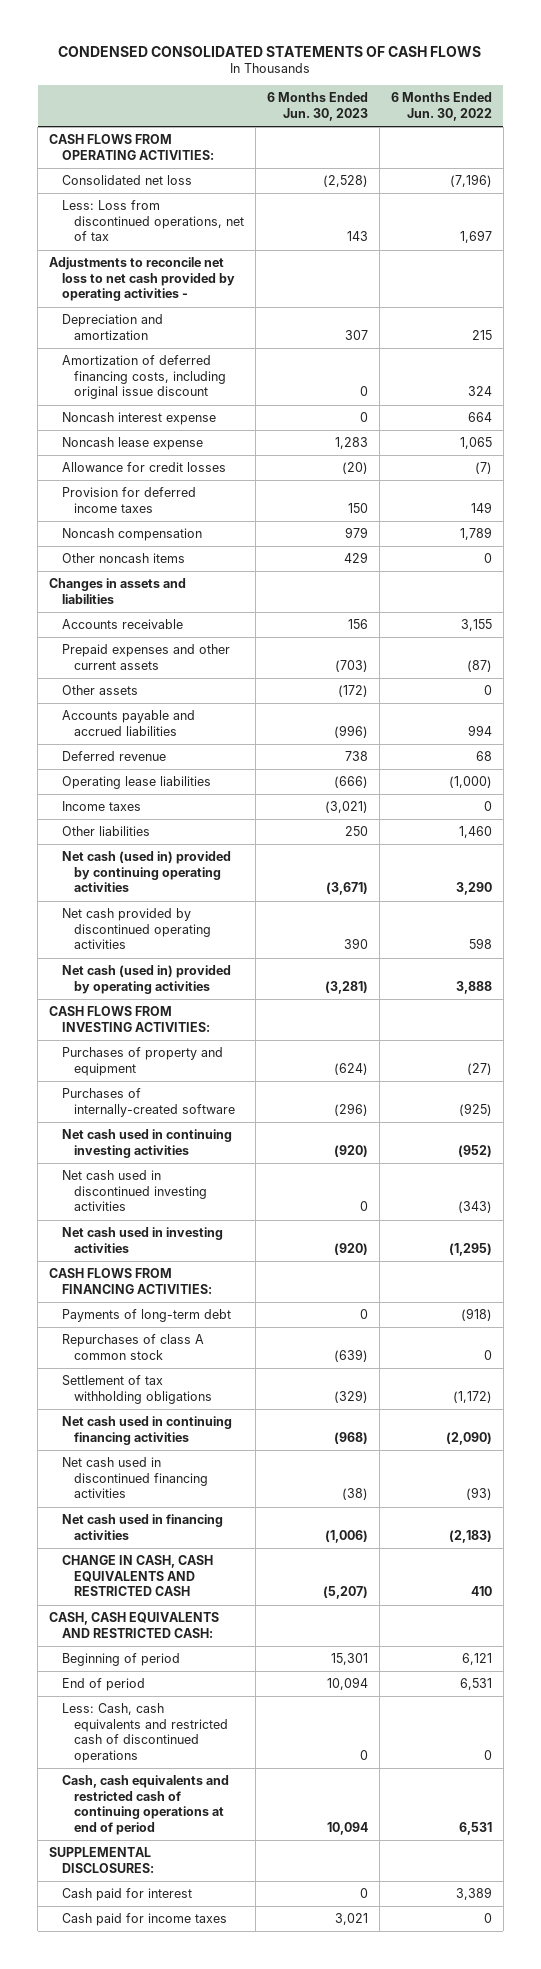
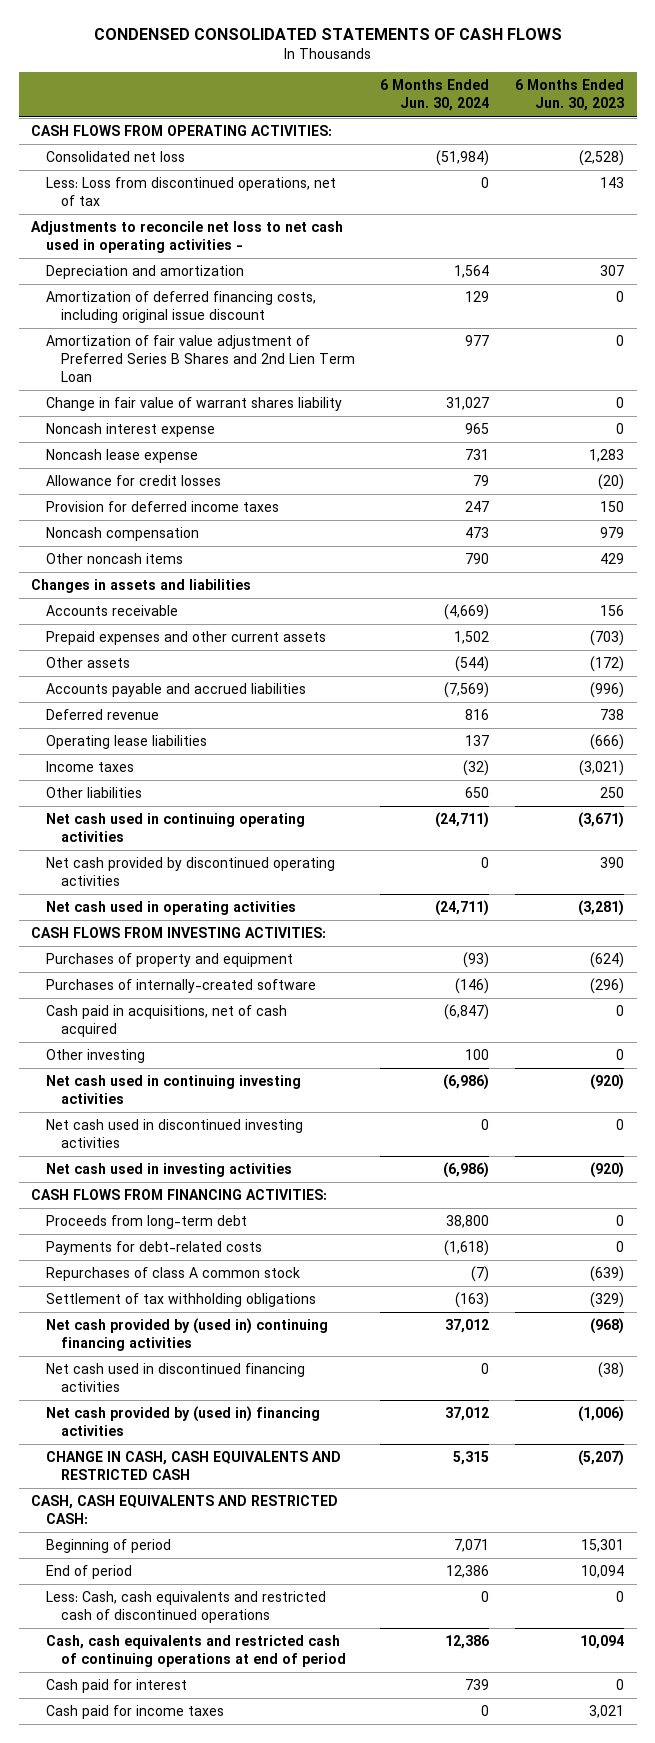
- | 6 Months Ended Jun. 30, 2023 | 6 Months Ended Jun. 30, 2022
+ | 6 Months Ended Jun. 30, 2024 | 6 Months Ended Jun. 30, 2023
- Adjustments to reconcile net loss to net cash provided by operating activities -
+ Adjustments to reconcile net loss to net cash used in operating activities -
+ Amortization of fair value adjustment of Preferred Series B Shares and 2nd Lien Term Loan | 977 | 0
+ Change in fair value of warrant shares liability | 31,027 | 0
- Net cash (used in) provided by continuing operating activities | (3,671) | 3,290
+ Net cash used in continuing operating activities | (24,711) | (3,671)
- Net cash (used in) provided by operating activities | (3,281) | 3,888
+ Net cash used in operating activities | (24,711) | (3,281)
+ Cash paid in acquisitions, net of cash acquired | (6,847) | 0
+ Other investing | 100 | 0
- Payments of long-term debt | 0 | (918)
+ Proceeds from long-term debt | 38,800 | 0
+ Payments for debt-related costs | (1,618) | 0
- Net cash used in continuing financing activities | (968) | (2,090)
+ Net cash provided by (used in) continuing financing activities | 37,012 | (968)
- Net cash used in financing activities | (1,006) | (2,183)
+ Net cash provided by (used in) financing activities | 37,012 | (1,006)
- SUPPLEMENTAL DISCLOSURES:

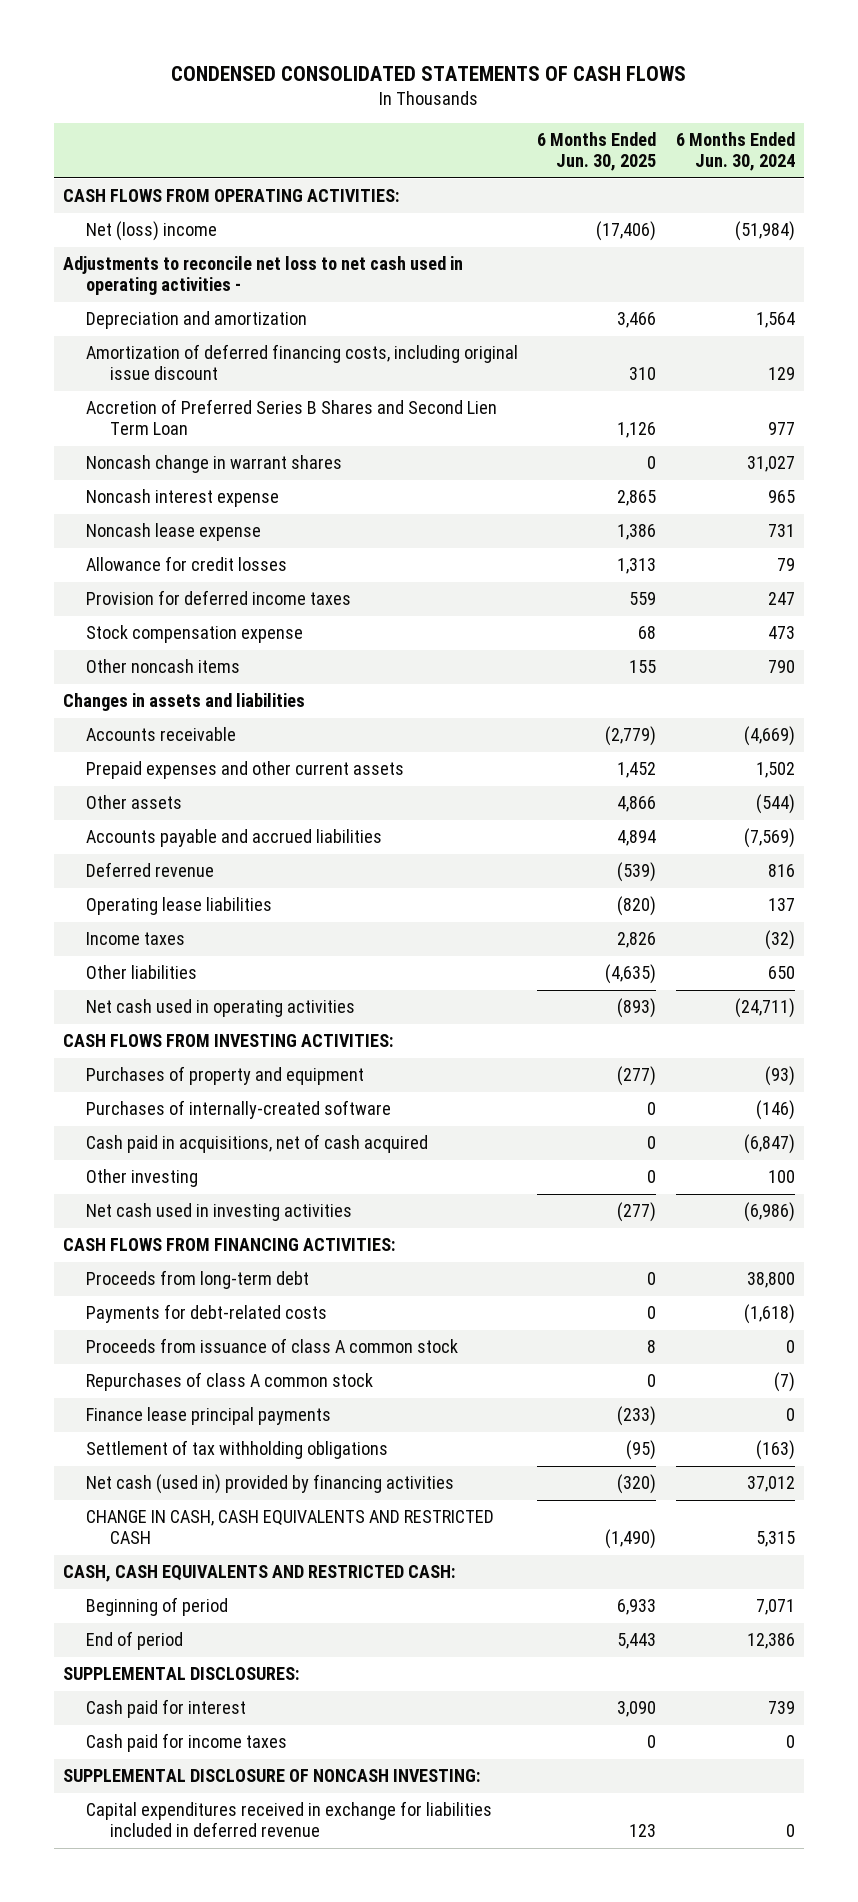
- | 6 Months Ended Jun. 30, 2024 | 6 Months Ended Jun. 30, 2023
+ | 6 Months Ended Jun. 30, 2025 | 6 Months Ended Jun. 30, 2024
- Consolidated net loss | (51,984) | (2,528)
- Less: Loss from discontinued operations, net of tax | 0 | 143
+ Net (loss) income | (17,406) | (51,984)
- Amortization of fair value adjustment of Preferred Series B Shares and 2nd Lien Term Loan | 977 | 0
- Change in fair value of warrant shares liability | 31,027 | 0
+ Accretion of Preferred Series B Shares and Second Lien Term Loan | 1,126 | 977
+ Noncash change in warrant shares | 0 | 31,027
- Noncash compensation | 473 | 979
+ Stock compensation expense | 68 | 473
- Net cash used in continuing operating activities | (24,711) | (3,671)
- Net cash provided by discontinued operating activities | 0 | 390
- Net cash used in continuing investing activities | (6,986) | (920)
- Net cash used in discontinued investing activities | 0 | 0
+ Proceeds from issuance of class A common stock | 8 | 0
+ Finance lease principal payments | (233) | 0
- Net cash provided by (used in) continuing financing activities | 37,012 | (968)
- Net cash used in discontinued financing activities | 0 | (38)
- Net cash provided by (used in) financing activities | 37,012 | (1,006)
+ Net cash (used in) provided by financing activities | (320) | 37,012
- Less: Cash, cash equivalents and restricted cash of discontinued operations | 0 | 0
- Cash, cash equivalents and restricted cash of continuing operations at end of period | 12,386 | 10,094
+ SUPPLEMENTAL DISCLOSURES:
+ SUPPLEMENTAL DISCLOSURE OF NONCASH INVESTING:
+ Capital expenditures received in exchange for liabilities included in deferred revenue | 123 | 0

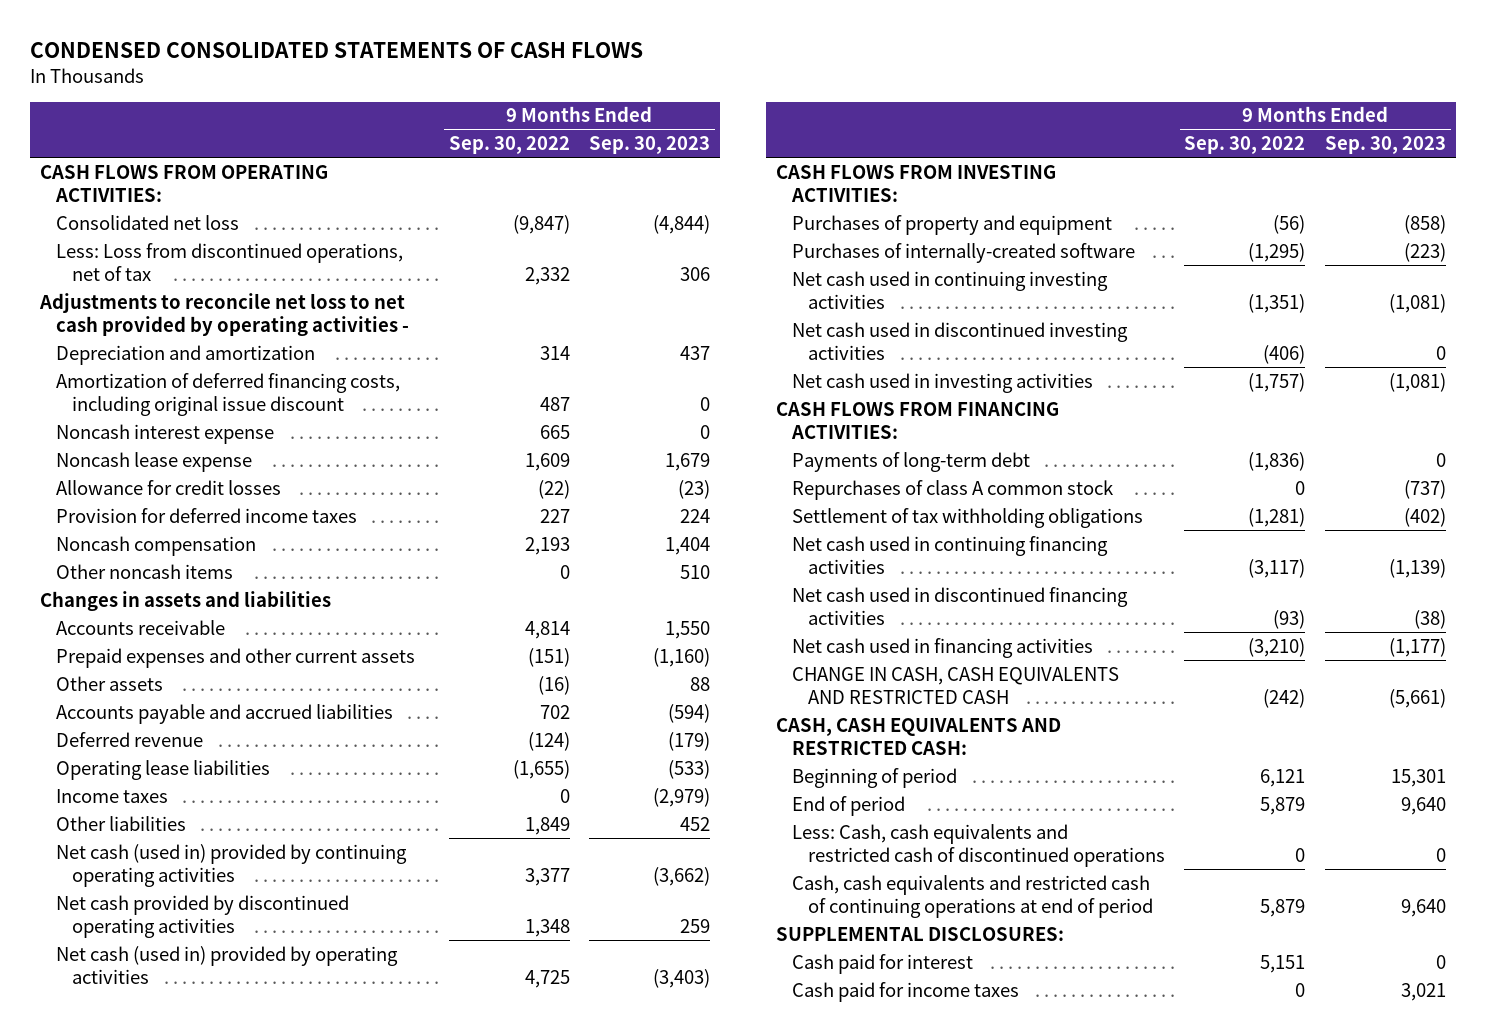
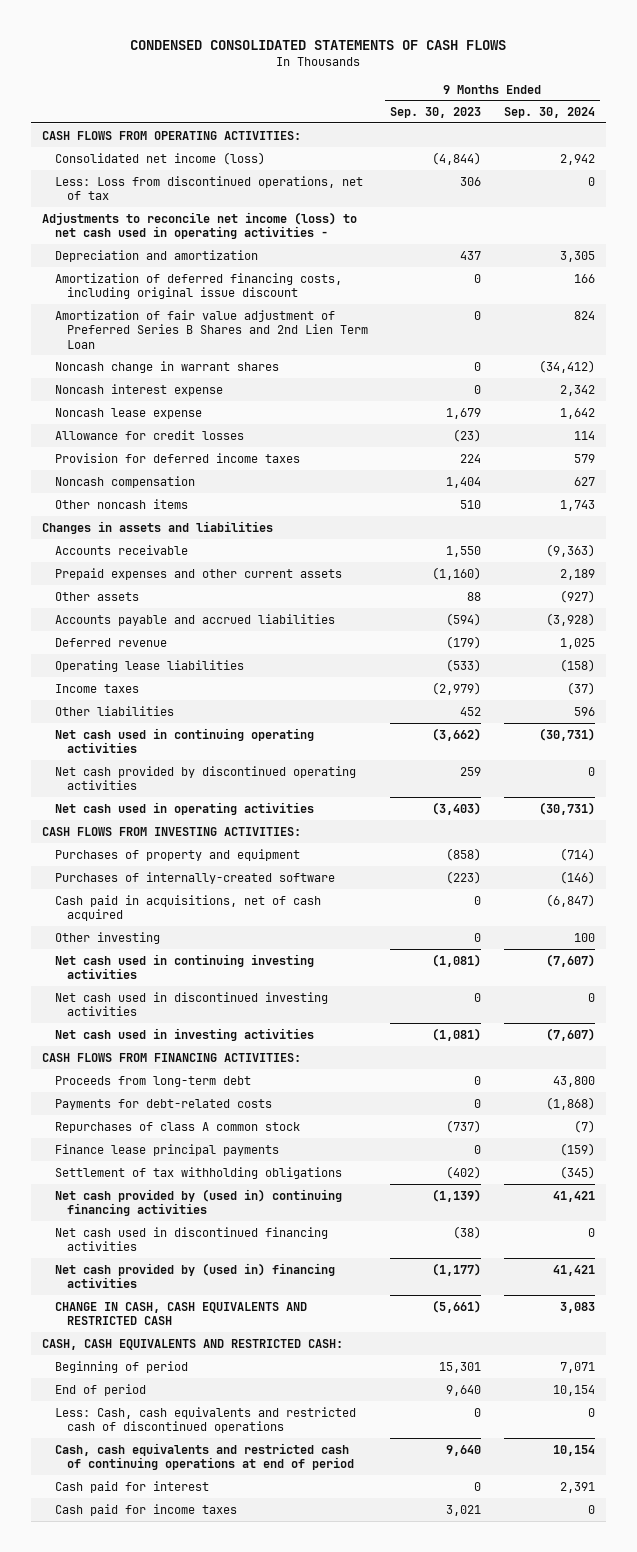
- | 9 Months Ended Sep. 30, 2022 | 9 Months Ended Sep. 30, 2023
+ | 9 Months Ended Sep. 30, 2023 | 9 Months Ended Sep. 30, 2024
- Consolidated net loss | (9,847) | (4,844)
+ Consolidated net income (loss) | (4,844) | 2,942
- Adjustments to reconcile net loss to net cash provided by operating activities -
+ Adjustments to reconcile net income (loss) to net cash used in operating activities -
+ Amortization of fair value adjustment of Preferred Series B Shares and 2nd Lien Term Loan | 0 | 824
+ Noncash change in warrant shares | 0 | (34,412)
- Net cash (used in) provided by continuing operating activities | 3,377 | (3,662)
+ Net cash used in continuing operating activities | (3,662) | (30,731)
- Net cash (used in) provided by operating activities | 4,725 | (3,403)
+ Net cash used in operating activities | (3,403) | (30,731)
+ Cash paid in acquisitions, net of cash acquired | 0 | (6,847)
+ Other investing | 0 | 100
- Payments of long-term debt | (1,836) | 0
+ Proceeds from long-term debt | 0 | 43,800
+ Payments for debt-related costs | 0 | (1,868)
+ Finance lease principal payments | 0 | (159)
- Net cash used in continuing financing activities | (3,117) | (1,139)
+ Net cash provided by (used in) continuing financing activities | (1,139) | 41,421
- Net cash used in financing activities | (3,210) | (1,177)
+ Net cash provided by (used in) financing activities | (1,177) | 41,421
- SUPPLEMENTAL DISCLOSURES:

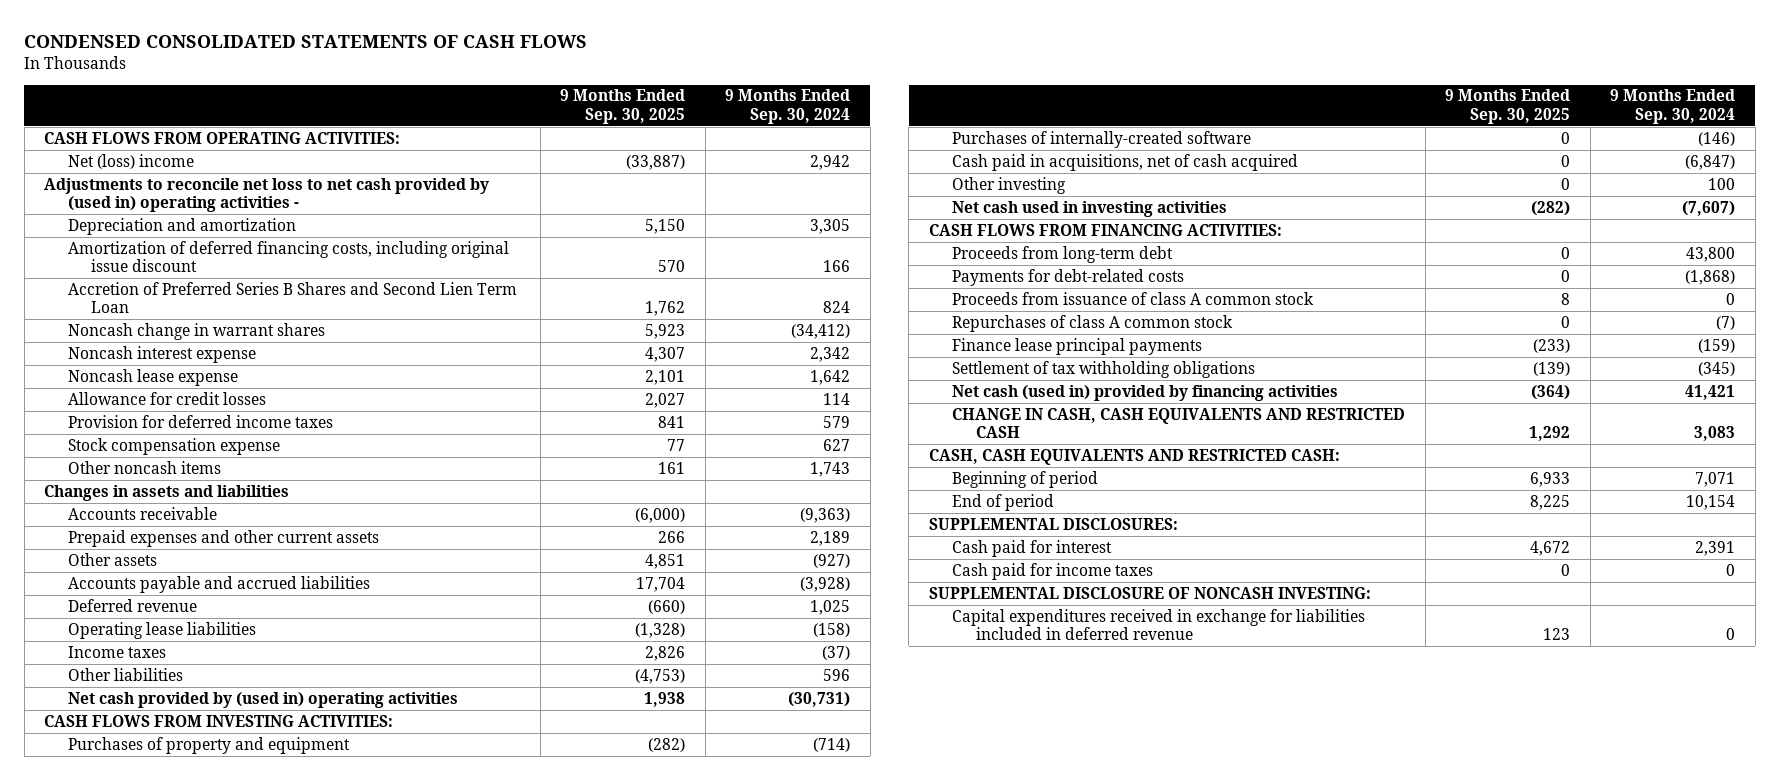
- | 9 Months Ended Sep. 30, 2023 | 9 Months Ended Sep. 30, 2024
+ | 9 Months Ended Sep. 30, 2025 | 9 Months Ended Sep. 30, 2024
- Consolidated net income (loss) | (4,844) | 2,942
- Less: Loss from discontinued operations, net of tax | 306 | 0
- Adjustments to reconcile net income (loss) to net cash used in operating activities -
+ Net (loss) income | (33,887) | 2,942
+ Adjustments to reconcile net loss to net cash provided by (used in) operating activities -
- Amortization of fair value adjustment of Preferred Series B Shares and 2nd Lien Term Loan | 0 | 824
+ Accretion of Preferred Series B Shares and Second Lien Term Loan | 1,762 | 824
- Noncash compensation | 1,404 | 627
+ Stock compensation expense | 77 | 627
- Net cash used in continuing operating activities | (3,662) | (30,731)
- Net cash provided by discontinued operating activities | 259 | 0
- Net cash used in operating activities | (3,403) | (30,731)
+ Net cash provided by (used in) operating activities | 1,938 | (30,731)
- Net cash used in continuing investing activities | (1,081) | (7,607)
- Net cash used in discontinued investing activities | 0 | 0
+ Proceeds from issuance of class A common stock | 8 | 0
- Net cash provided by (used in) continuing financing activities | (1,139) | 41,421
- Net cash used in discontinued financing activities | (38) | 0
- Net cash provided by (used in) financing activities | (1,177) | 41,421
+ Net cash (used in) provided by financing activities | (364) | 41,421
- Less: Cash, cash equivalents and restricted cash of discontinued operations | 0 | 0
- Cash, cash equivalents and restricted cash of continuing operations at end of period | 9,640 | 10,154
+ SUPPLEMENTAL DISCLOSURES:
+ SUPPLEMENTAL DISCLOSURE OF NONCASH INVESTING:
+ Capital expenditures received in exchange for liabilities included in deferred revenue | 123 | 0

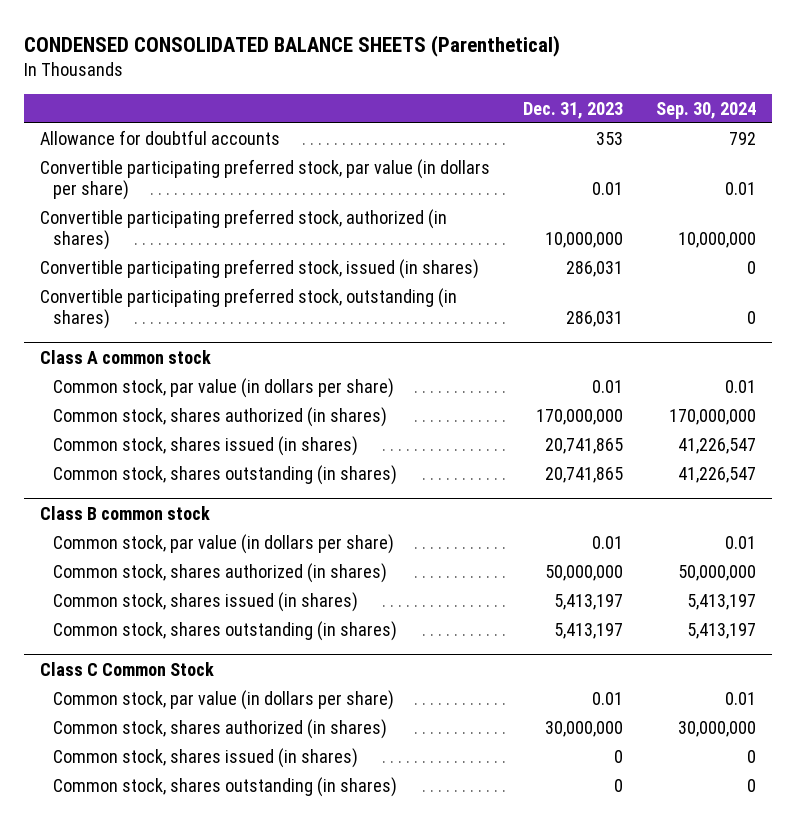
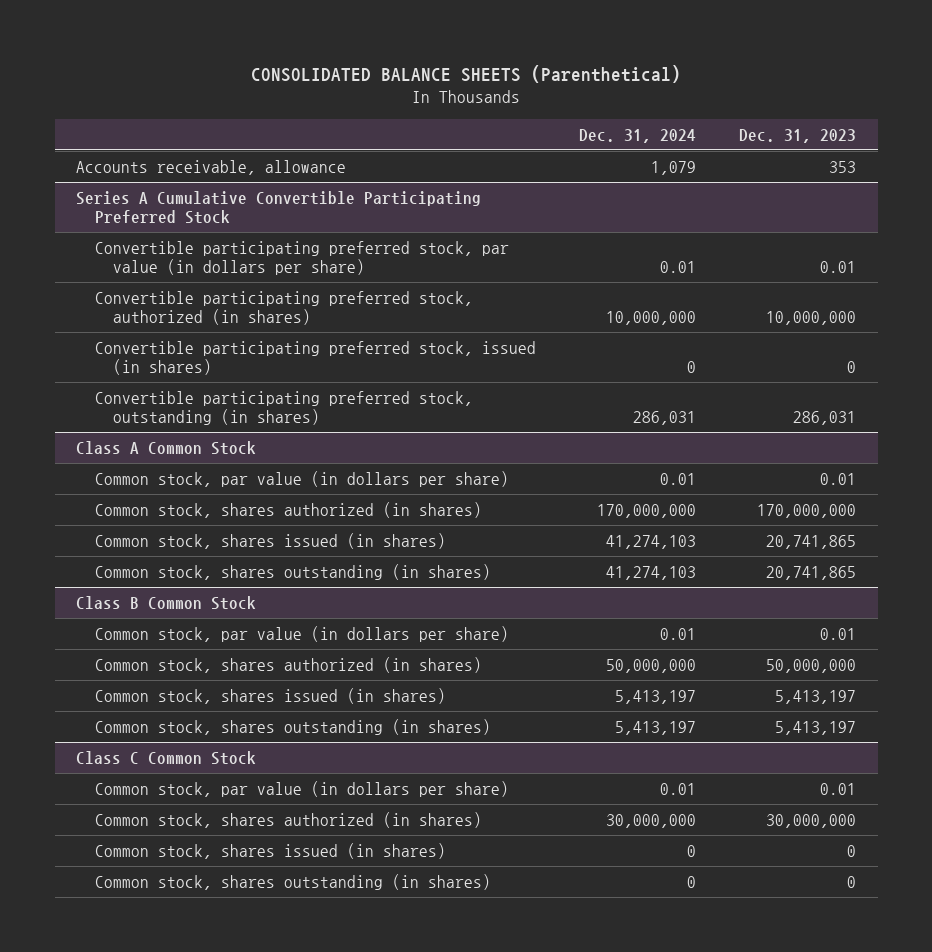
- CONDENSED CONSOLIDATED BALANCE SHEETS (Parenthetical)
+ CONSOLIDATED BALANCE SHEETS (Parenthetical)
- | Dec. 31, 2023 | Sep. 30, 2024
+ | Dec. 31, 2024 | Dec. 31, 2023
- Allowance for doubtful accounts | 353 | 792
+ Accounts receivable, allowance | 1,079 | 353
+ Series A Cumulative Convertible Participating Preferred Stock
- Convertible participating preferred stock, issued (in shares) | 286,031 | 0
+ Convertible participating preferred stock, issued (in shares) | 0 | 0
- Class A common stock
+ Class A Common Stock
- Class B common stock
+ Class B Common Stock

